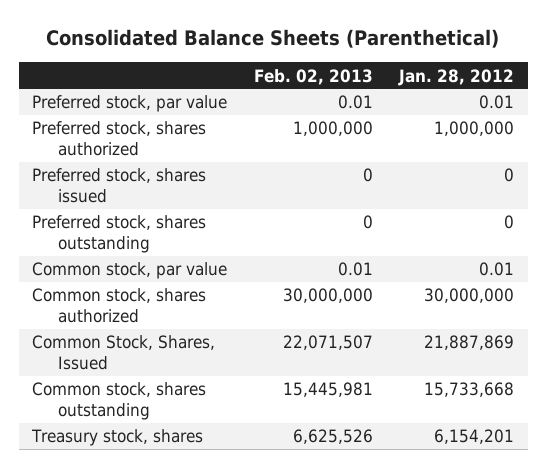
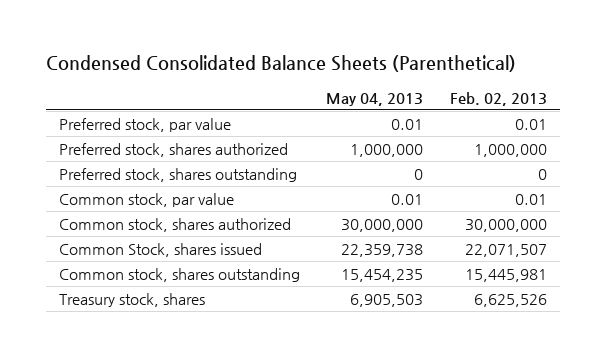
- Consolidated Balance Sheets (Parenthetical)
+ Condensed Consolidated Balance Sheets (Parenthetical)
- | Feb. 02, 2013 | Jan. 28, 2012
+ | May 04, 2013 | Feb. 02, 2013
- Preferred stock, shares issued | 0 | 0
- Common Stock, Shares, Issued | 22,071,507 | 21,887,869
+ Common Stock, shares issued | 22,359,738 | 22,071,507

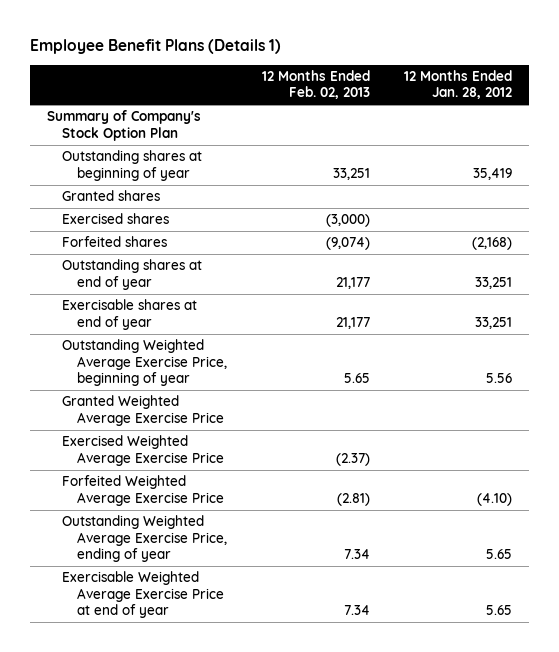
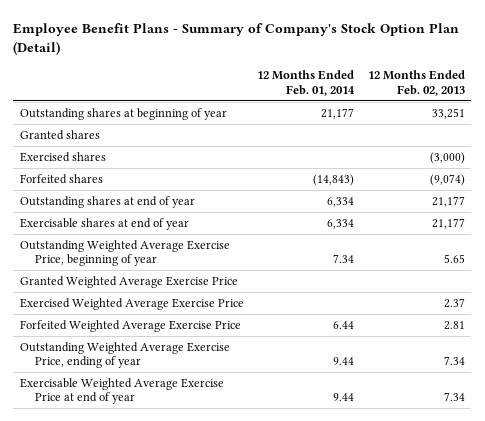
- Employee Benefit Plans (Details 1)
+ Employee Benefit Plans - Summary of Company's Stock Option Plan (Detail)
- | 12 Months Ended Feb. 02, 2013 | 12 Months Ended Jan. 28, 2012
+ | 12 Months Ended Feb. 01, 2014 | 12 Months Ended Feb. 02, 2013
- Summary of Company's Stock Option Plan
- Exercised Weighted Average Exercise Price | (2.37) |
- Forfeited Weighted Average Exercise Price | (2.81) | (4.10)
+ Exercised Weighted Average Exercise Price | | 2.37
+ Forfeited Weighted Average Exercise Price | 6.44 | 2.81

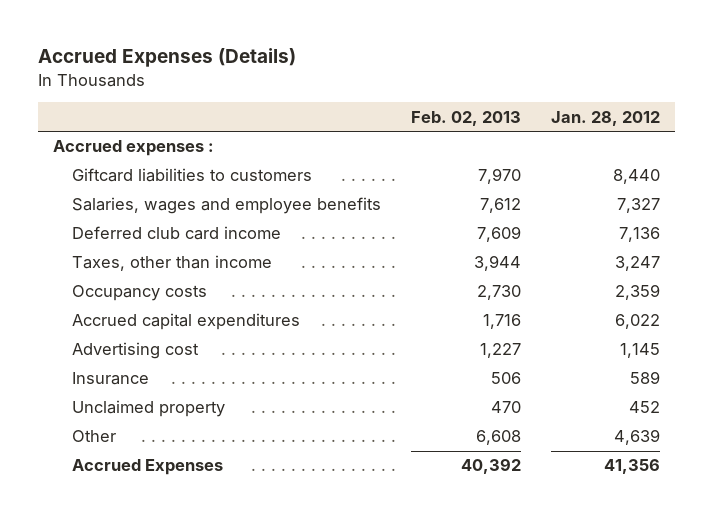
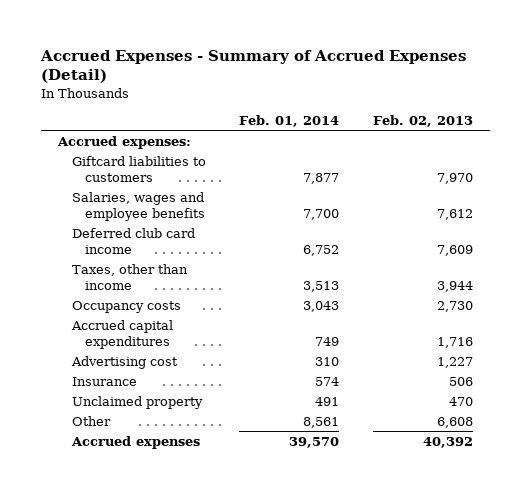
- Accrued Expenses (Details)
+ Accrued Expenses - Summary of Accrued Expenses (Detail)
- | Feb. 02, 2013 | Jan. 28, 2012
+ | Feb. 01, 2014 | Feb. 02, 2013
- Accrued expenses :
+ Accrued expenses:
- Accrued Expenses | 40,392 | 41,356
+ Accrued expenses | 39,570 | 40,392

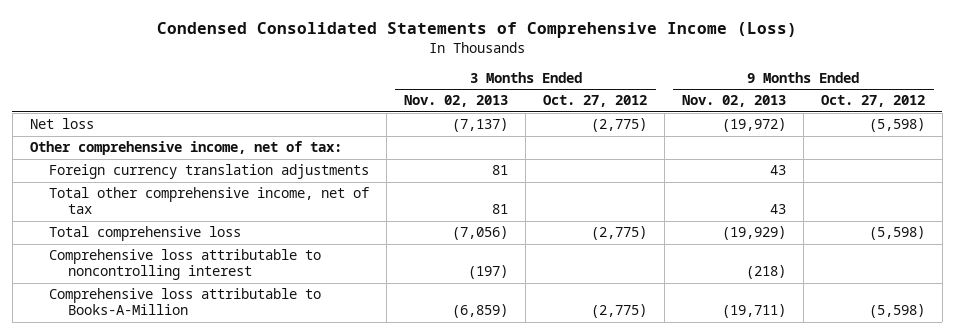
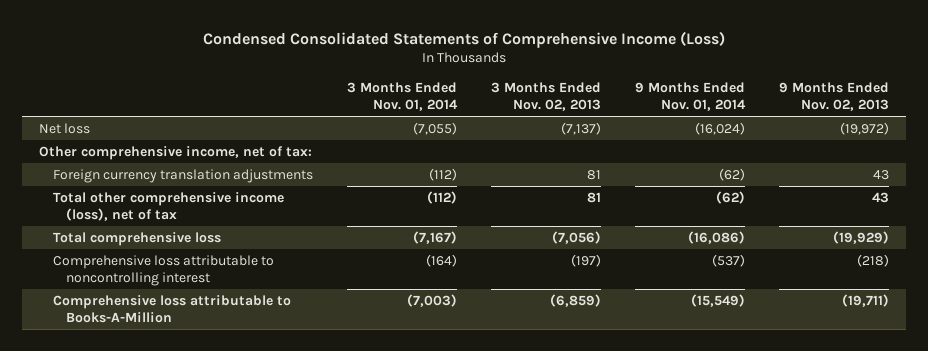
- | 3 Months Ended Nov. 02, 2013 | 3 Months Ended Oct. 27, 2012 | 9 Months Ended Nov. 02, 2013 | 9 Months Ended Oct. 27, 2012
+ | 3 Months Ended Nov. 01, 2014 | 3 Months Ended Nov. 02, 2013 | 9 Months Ended Nov. 01, 2014 | 9 Months Ended Nov. 02, 2013
- Total other comprehensive income, net of tax | 81 | | 43 |
+ Total other comprehensive income (loss), net of tax | (112) | 81 | (62) | 43

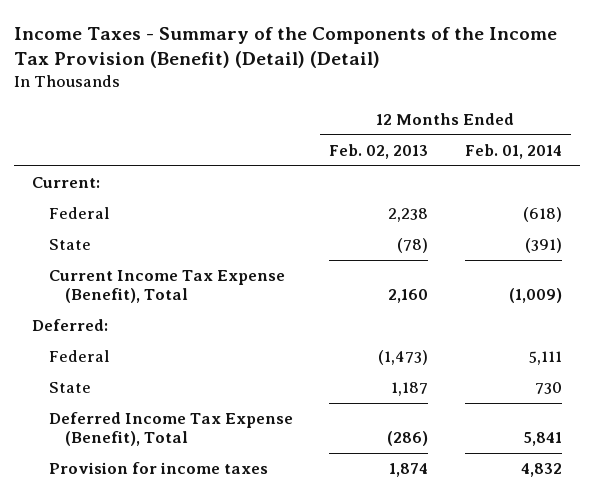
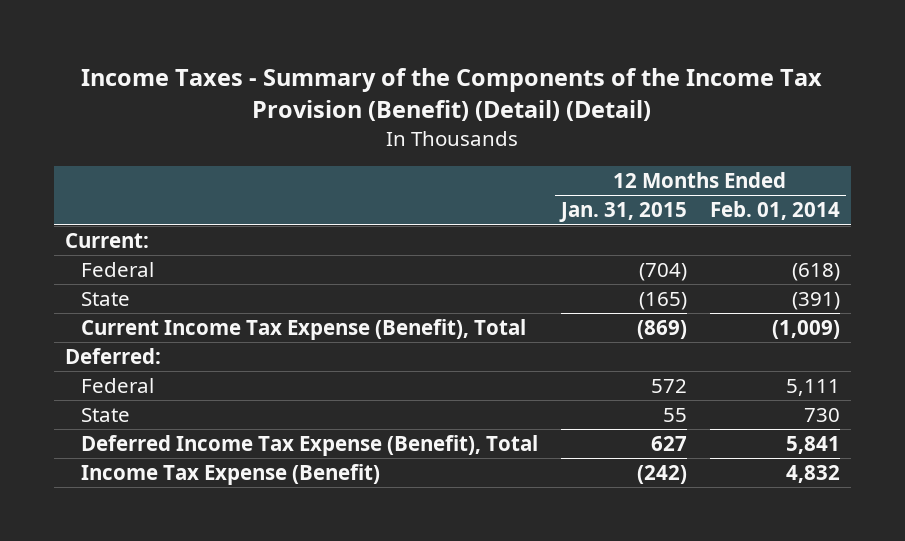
- | 12 Months Ended Feb. 02, 2013 | 12 Months Ended Feb. 01, 2014
+ | 12 Months Ended Jan. 31, 2015 | 12 Months Ended Feb. 01, 2014
- Provision for income taxes | 1,874 | 4,832
+ Income Tax Expense (Benefit) | (242) | 4,832

